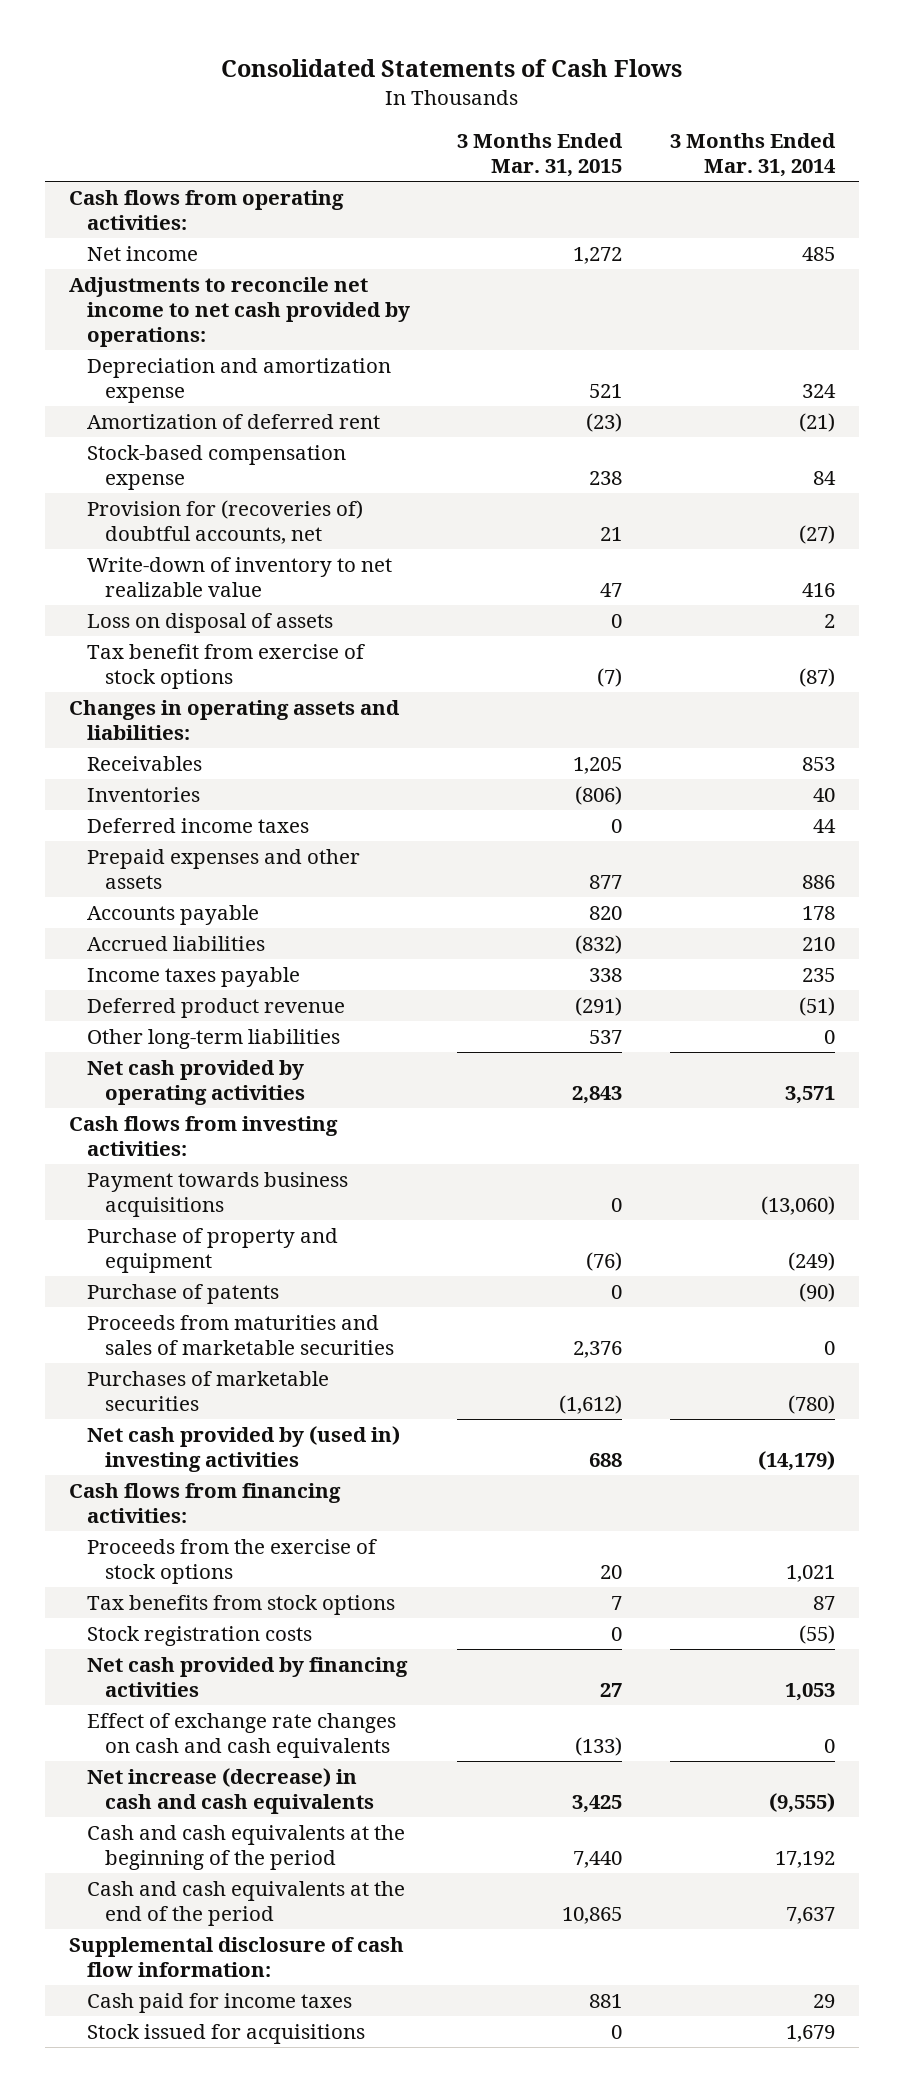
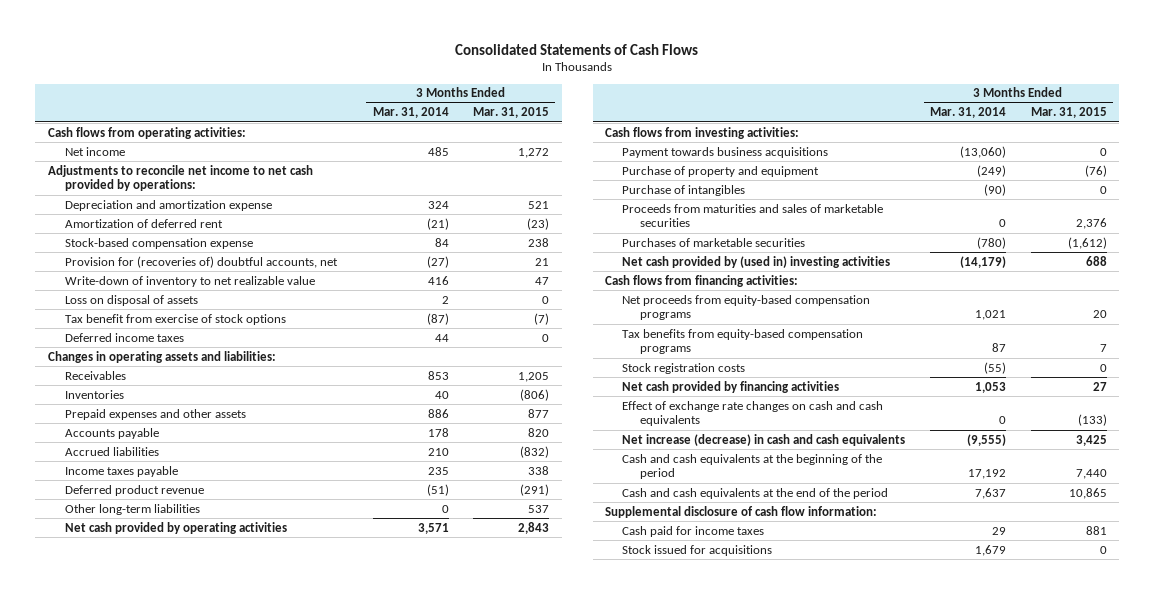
- | 3 Months Ended Mar. 31, 2015 | 3 Months Ended Mar. 31, 2014
+ | 3 Months Ended Mar. 31, 2014 | 3 Months Ended Mar. 31, 2015
moved up: Deferred income taxes | 44 | 0
- Purchase of patents | 0 | (90)
+ Purchase of intangibles | (90) | 0
- Proceeds from the exercise of stock options | 20 | 1,021
- Tax benefits from stock options | 7 | 87
+ Net proceeds from equity-based compensation programs | 1,021 | 20
+ Tax benefits from equity-based compensation programs | 87 | 7

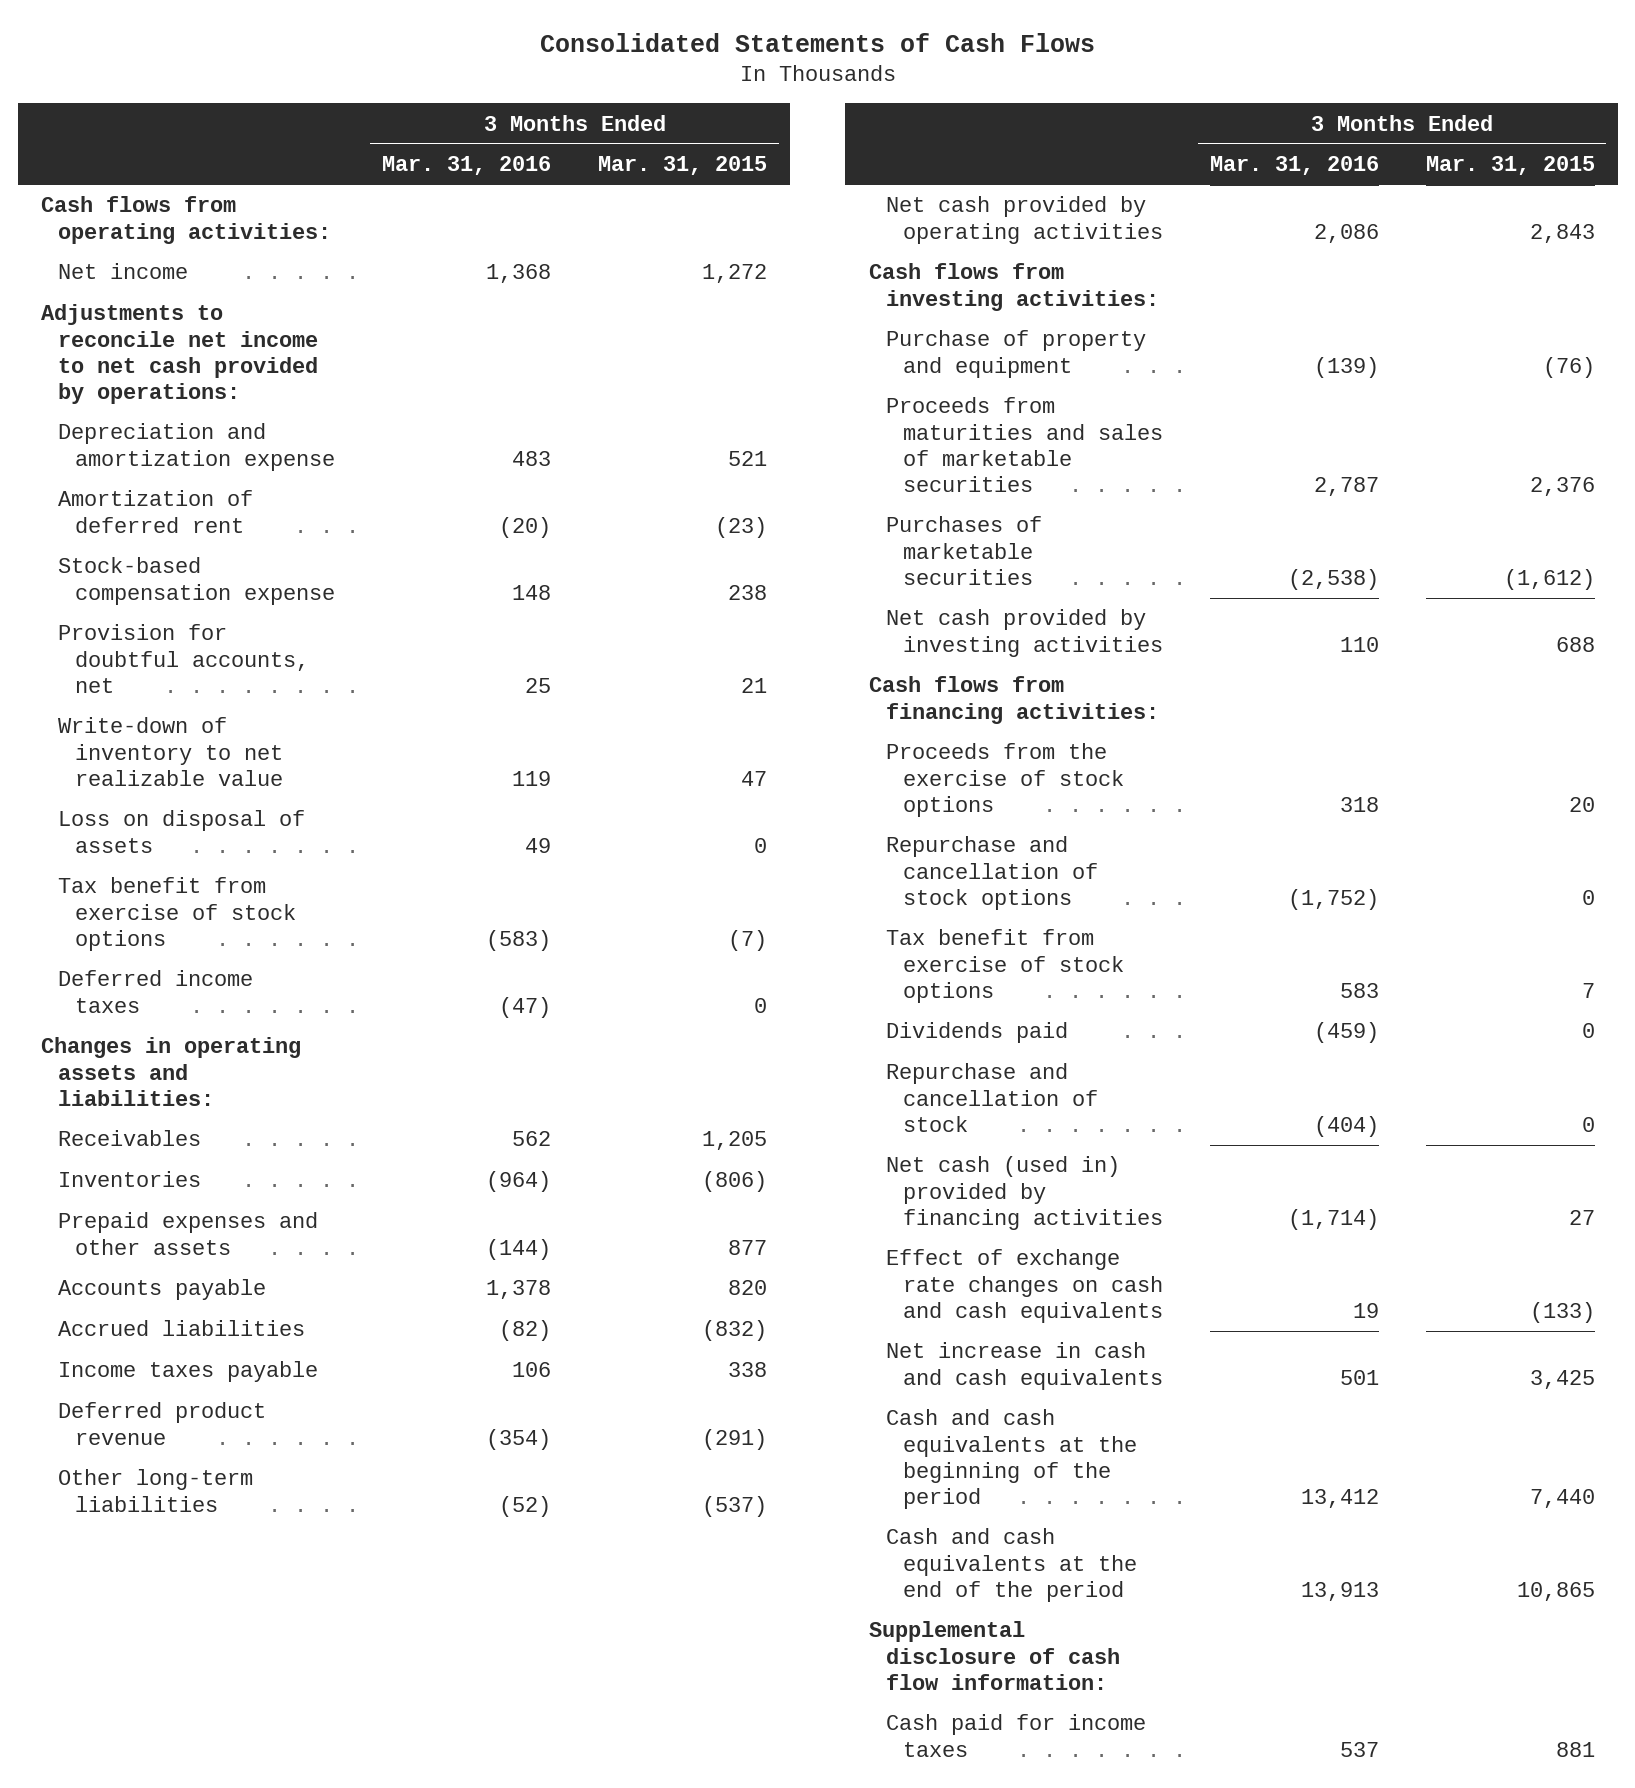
- | 3 Months Ended Mar. 31, 2014 | 3 Months Ended Mar. 31, 2015
+ | 3 Months Ended Mar. 31, 2016 | 3 Months Ended Mar. 31, 2015
- Provision for (recoveries of) doubtful accounts, net | (27) | 21
+ Provision for doubtful accounts, net | 25 | 21
- Other long-term liabilities | 0 | 537
+ Other long-term liabilities | (52) | (537)
- Payment towards business acquisitions | (13,060) | 0
- Purchase of intangibles | (90) | 0
- Net cash provided by (used in) investing activities | (14,179) | 688
+ Net cash provided by investing activities | 110 | 688
- Net proceeds from equity-based compensation programs | 1,021 | 20
- Tax benefits from equity-based compensation programs | 87 | 7
- Stock registration costs | (55) | 0
- Net cash provided by financing activities | 1,053 | 27
+ Proceeds from the exercise of stock options | 318 | 20
+ Repurchase and cancellation of stock options | (1,752) | 0
+ Tax benefit from exercise of stock options | 583 | 7
+ Dividends paid | (459) | 0
+ Repurchase and cancellation of stock | (404) | 0
+ Net cash (used in) provided by financing activities | (1,714) | 27
- Net increase (decrease) in cash and cash equivalents | (9,555) | 3,425
+ Net increase in cash and cash equivalents | 501 | 3,425
- Stock issued for acquisitions | 1,679 | 0

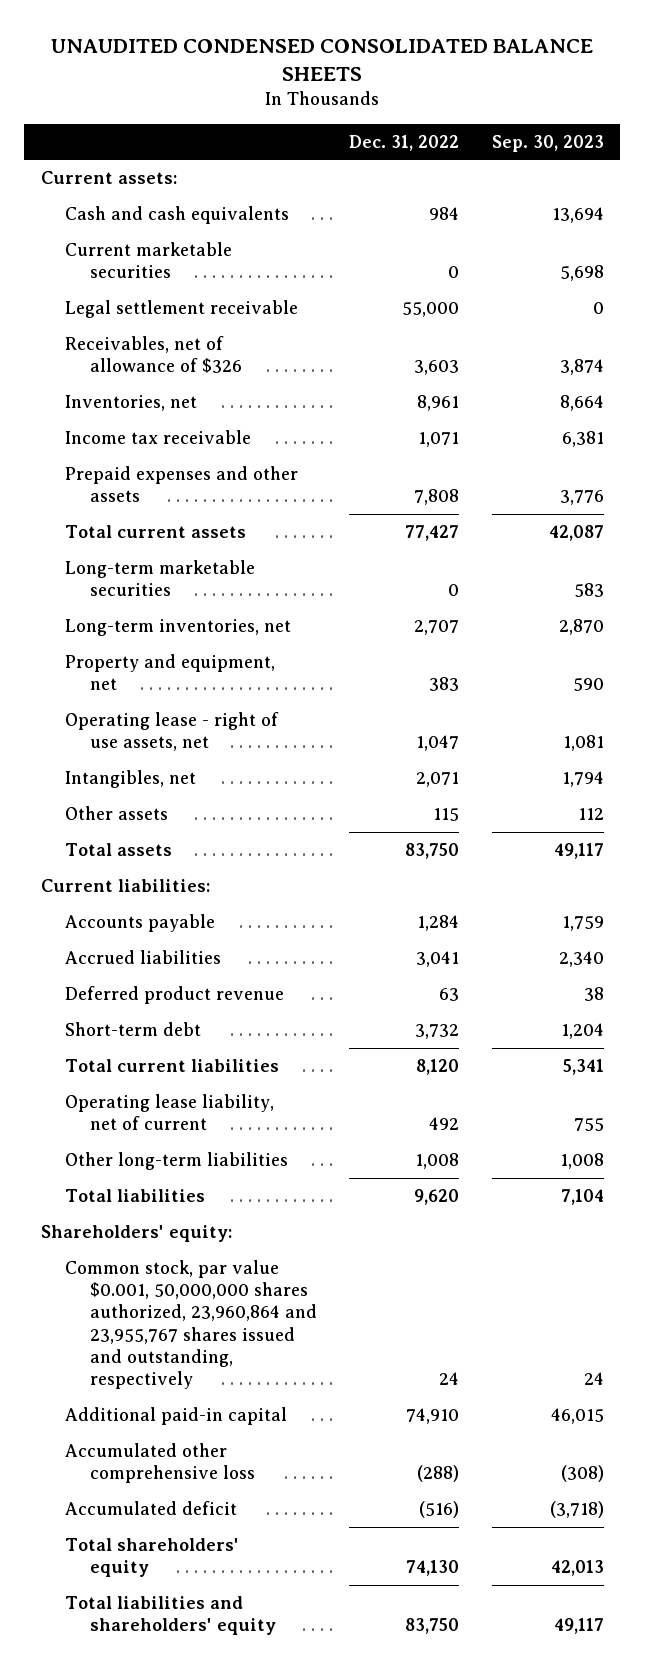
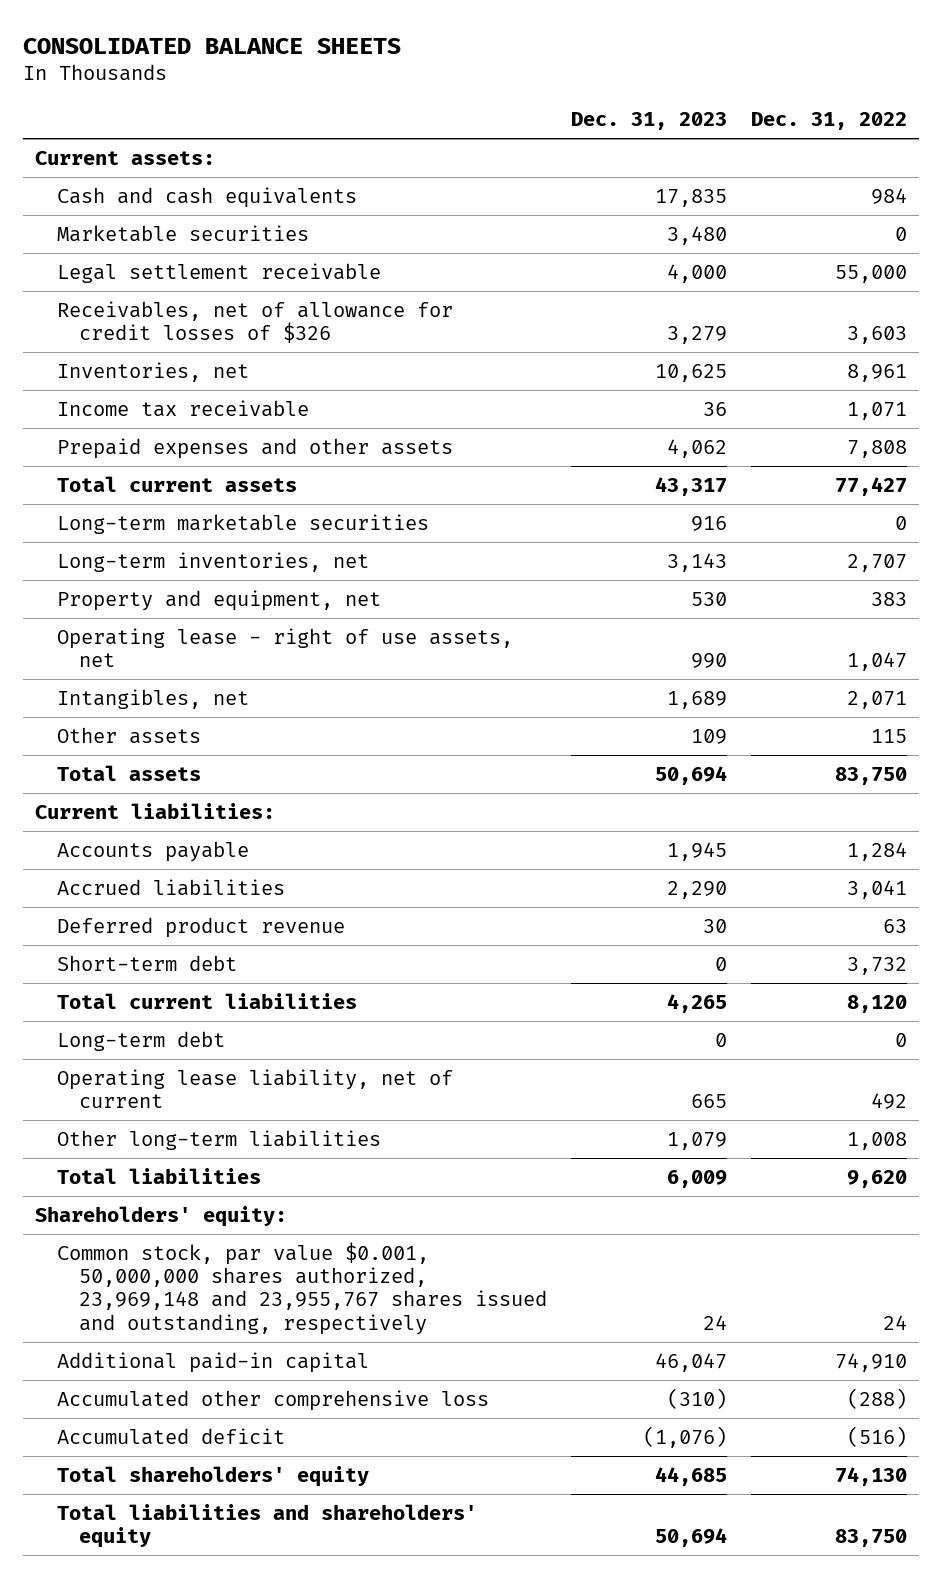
- UNAUDITED CONDENSED CONSOLIDATED BALANCE SHEETS
+ CONSOLIDATED BALANCE SHEETS
- | Dec. 31, 2022 | Sep. 30, 2023
+ | Dec. 31, 2023 | Dec. 31, 2022
- Current marketable securities | 0 | 5,698
+ Marketable securities | 3,480 | 0
- Receivables, net of allowance of $326 | 3,603 | 3,874
+ Receivables, net of allowance for credit losses of $326 | 3,279 | 3,603
+ Long-term debt | 0 | 0
- Common stock, par value $0.001, 50,000,000 shares authorized, 23,960,864 and 23,955,767 shares issued and outstanding, respectively | 24 | 24
+ Common stock, par value $0.001, 50,000,000 shares authorized, 23,969,148 and 23,955,767 shares issued and outstanding, respectively | 24 | 24

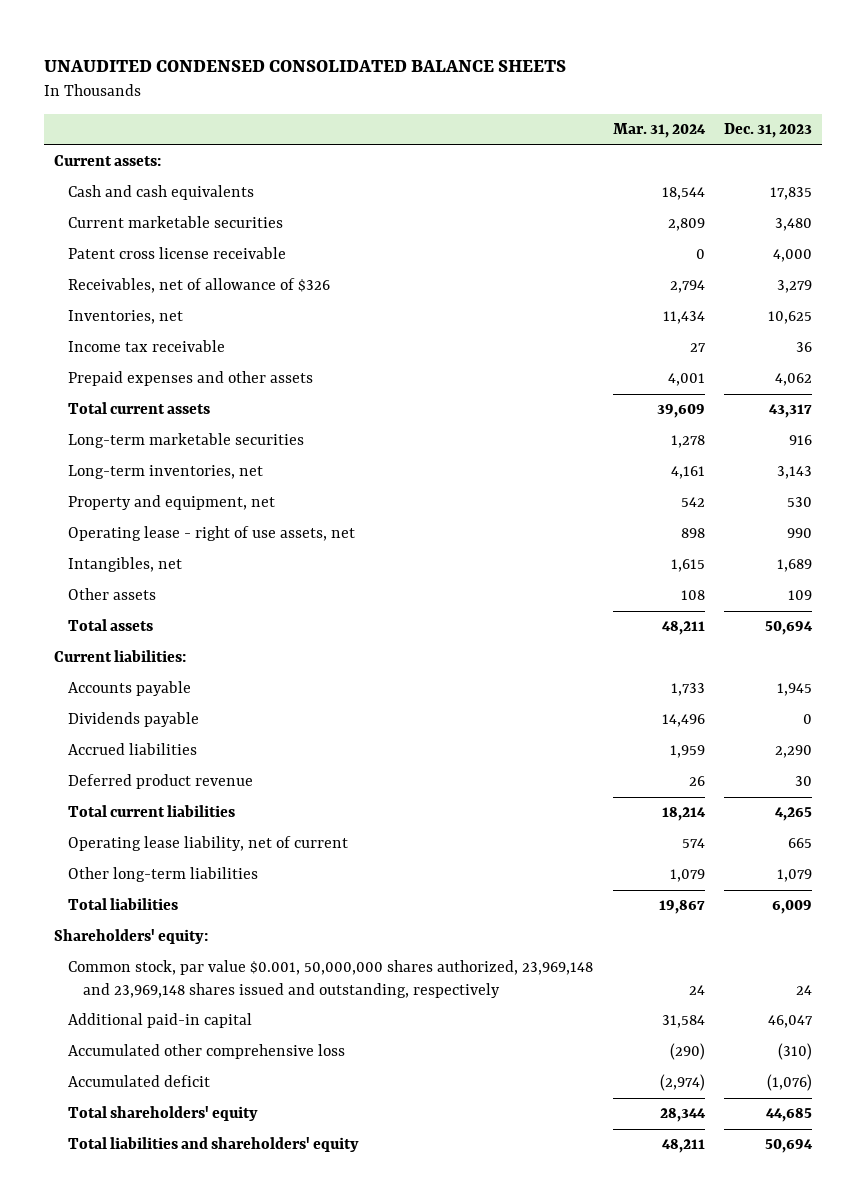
- CONSOLIDATED BALANCE SHEETS
+ UNAUDITED CONDENSED CONSOLIDATED BALANCE SHEETS
- | Dec. 31, 2023 | Dec. 31, 2022
+ | Mar. 31, 2024 | Dec. 31, 2023
- Marketable securities | 3,480 | 0
- Legal settlement receivable | 4,000 | 55,000
- Receivables, net of allowance for credit losses of $326 | 3,279 | 3,603
+ Current marketable securities | 2,809 | 3,480
+ Patent cross license receivable | 0 | 4,000
+ Receivables, net of allowance of $326 | 2,794 | 3,279
+ Dividends payable | 14,496 | 0
- Short-term debt | 0 | 3,732
- Long-term debt | 0 | 0
- Common stock, par value $0.001, 50,000,000 shares authorized, 23,969,148 and 23,955,767 shares issued and outstanding, respectively | 24 | 24
+ Common stock, par value $0.001, 50,000,000 shares authorized, 23,969,148 and 23,969,148 shares issued and outstanding, respectively | 24 | 24

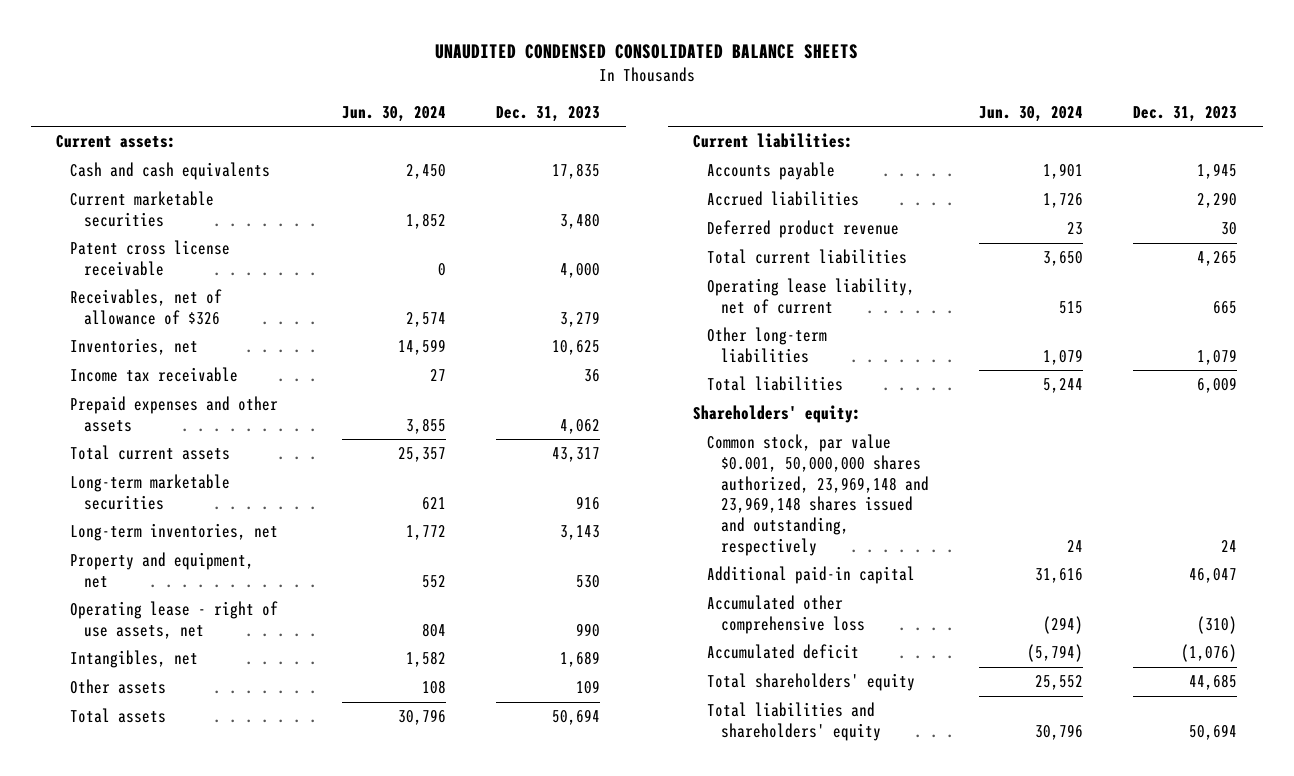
- | Mar. 31, 2024 | Dec. 31, 2023
+ | Jun. 30, 2024 | Dec. 31, 2023
- Dividends payable | 14,496 | 0

